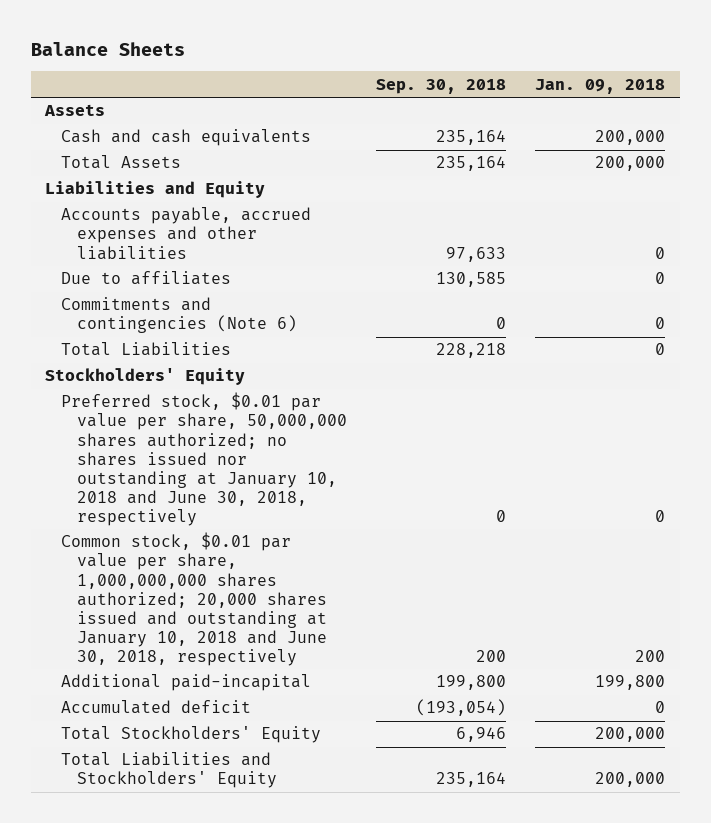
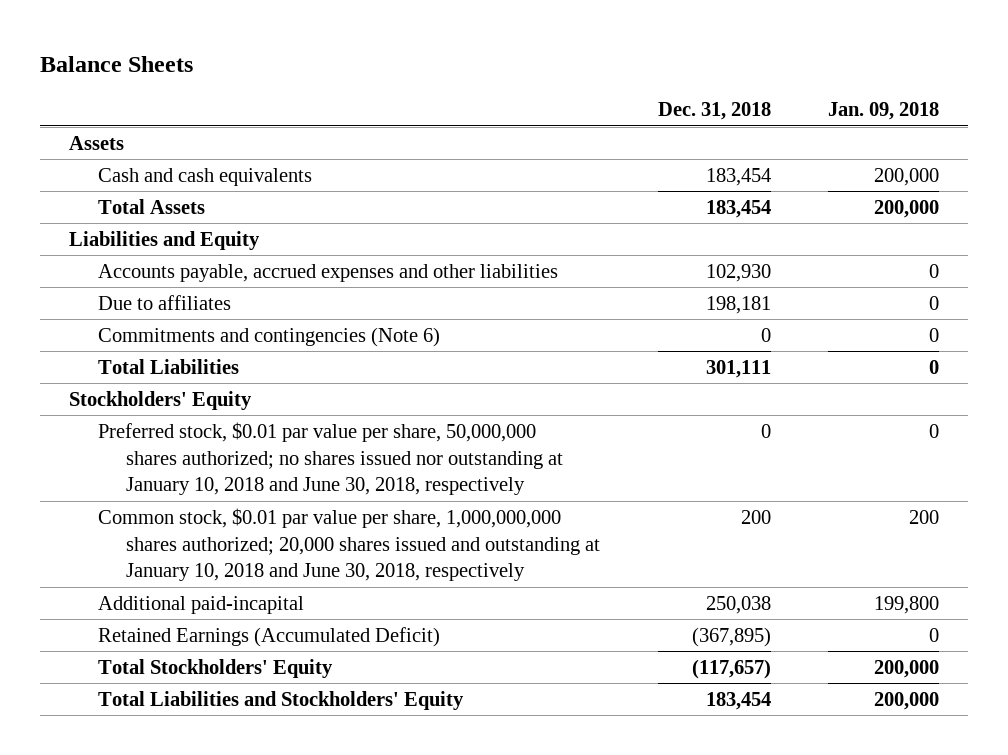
- | Sep. 30, 2018 | Jan. 09, 2018
+ | Dec. 31, 2018 | Jan. 09, 2018
- Accumulated deficit | (193,054) | 0
+ Retained Earnings (Accumulated Deficit) | (367,895) | 0

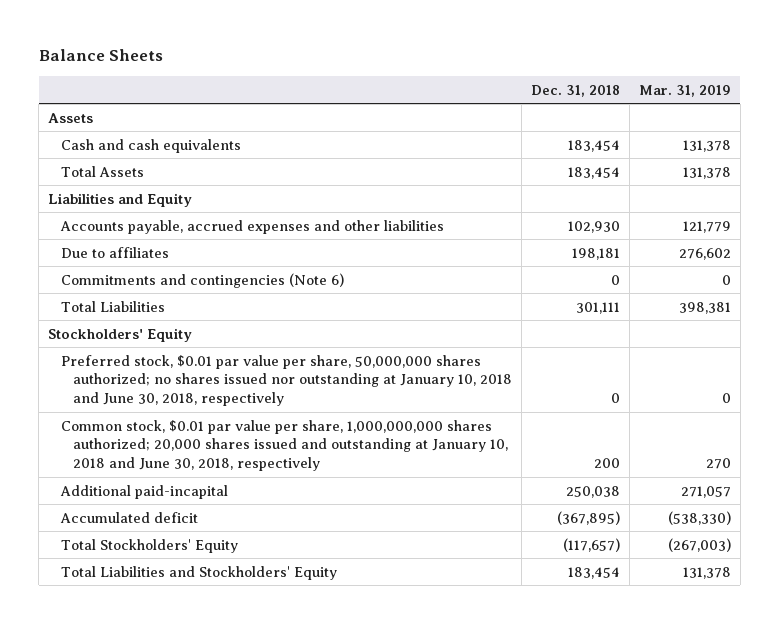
- | Dec. 31, 2018 | Jan. 09, 2018
+ | Dec. 31, 2018 | Mar. 31, 2019
- Retained Earnings (Accumulated Deficit) | (367,895) | 0
+ Accumulated deficit | (367,895) | (538,330)

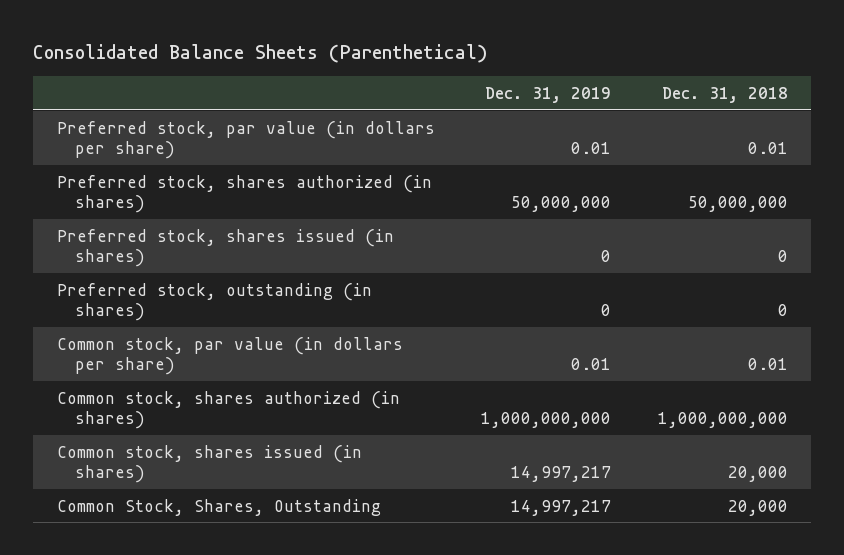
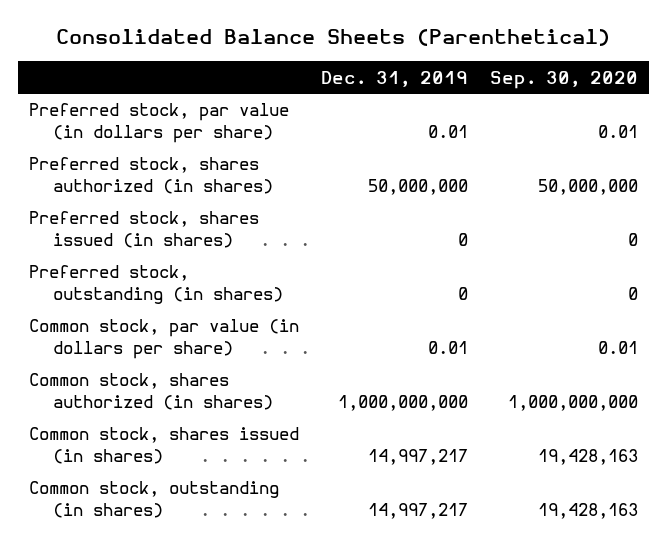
- | Dec. 31, 2019 | Dec. 31, 2018
+ | Dec. 31, 2019 | Sep. 30, 2020
- Common Stock, Shares, Outstanding | 14,997,217 | 20,000
+ Common stock, outstanding (in shares) | 14,997,217 | 19,428,163

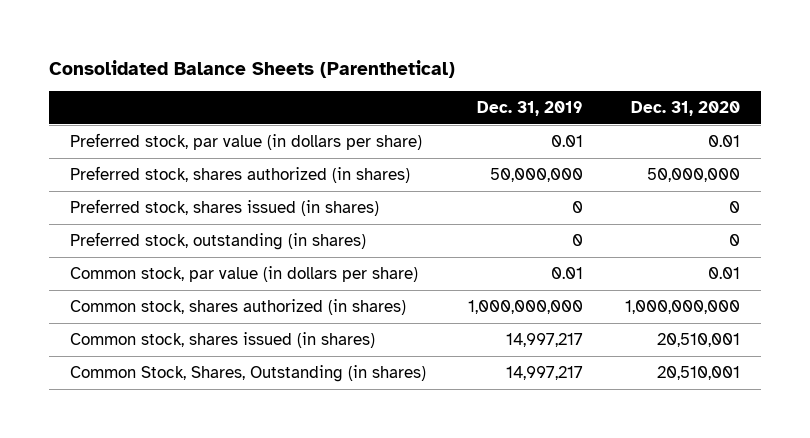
- | Dec. 31, 2019 | Sep. 30, 2020
+ | Dec. 31, 2019 | Dec. 31, 2020
- Common stock, outstanding (in shares) | 14,997,217 | 19,428,163
+ Common Stock, Shares, Outstanding (in shares) | 14,997,217 | 20,510,001

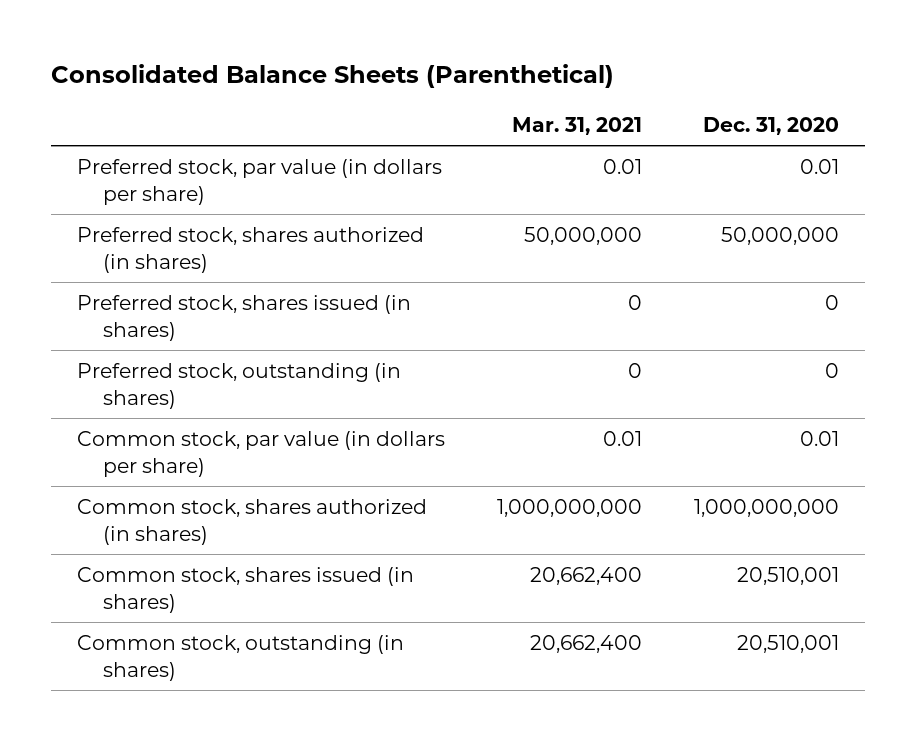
- | Dec. 31, 2019 | Dec. 31, 2020
+ | Mar. 31, 2021 | Dec. 31, 2020
- Common Stock, Shares, Outstanding (in shares) | 14,997,217 | 20,510,001
+ Common stock, outstanding (in shares) | 20,662,400 | 20,510,001

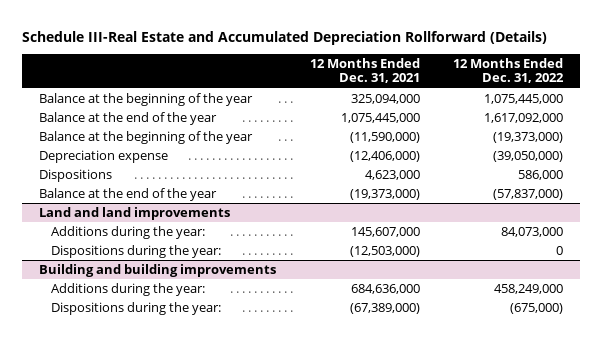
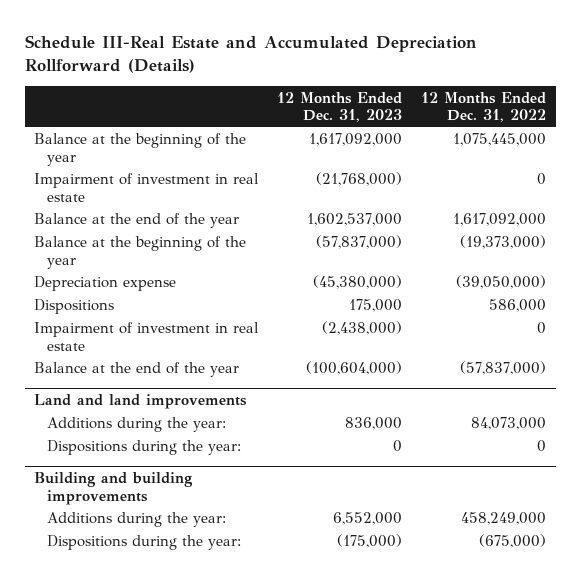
- | 12 Months Ended Dec. 31, 2021 | 12 Months Ended Dec. 31, 2022
+ | 12 Months Ended Dec. 31, 2023 | 12 Months Ended Dec. 31, 2022
+ Impairment of investment in real estate | (21,768,000) | 0
+ Impairment of investment in real estate | (2,438,000) | 0

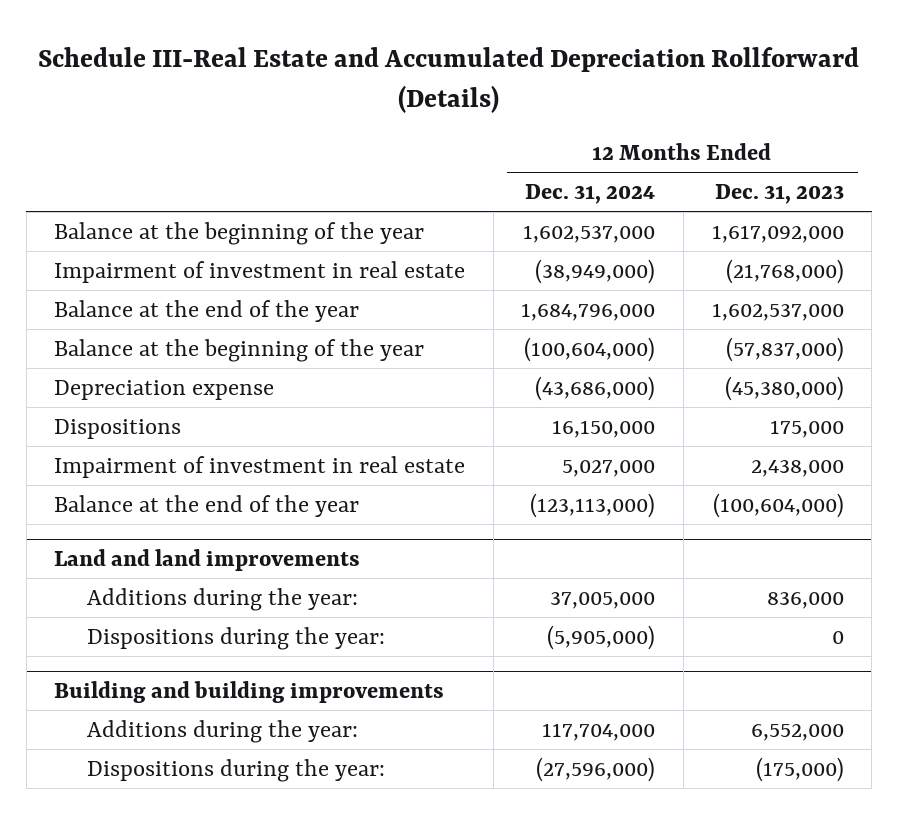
- | 12 Months Ended Dec. 31, 2023 | 12 Months Ended Dec. 31, 2022
+ | 12 Months Ended Dec. 31, 2024 | 12 Months Ended Dec. 31, 2023
- Impairment of investment in real estate | (2,438,000) | 0
+ Impairment of investment in real estate | 5,027,000 | 2,438,000

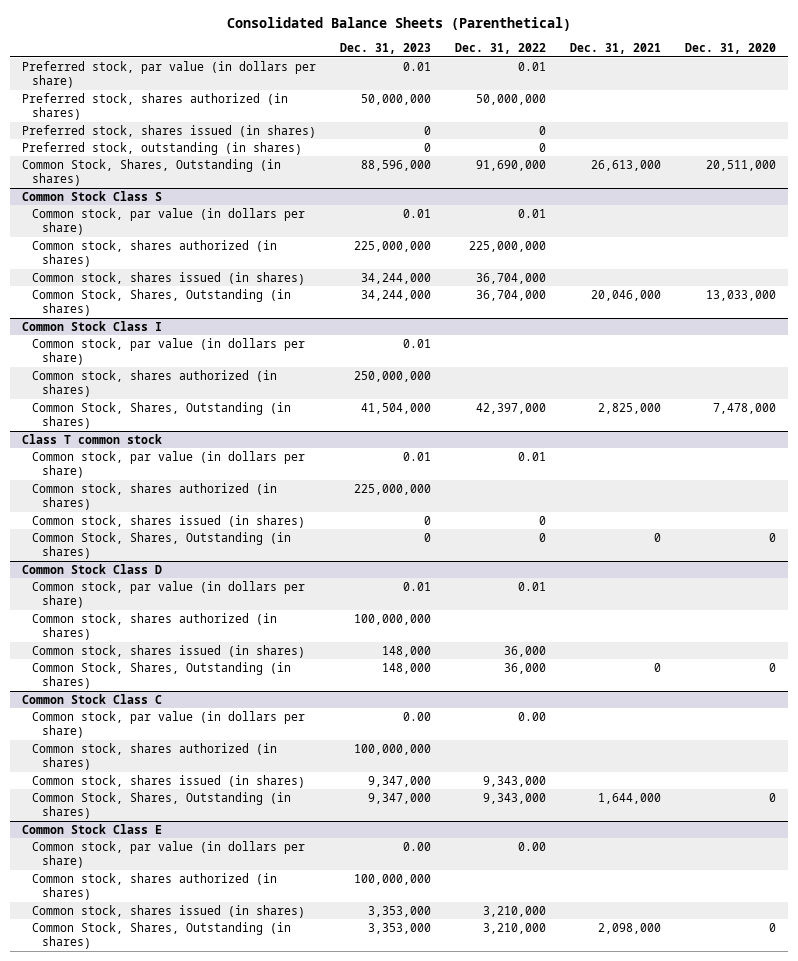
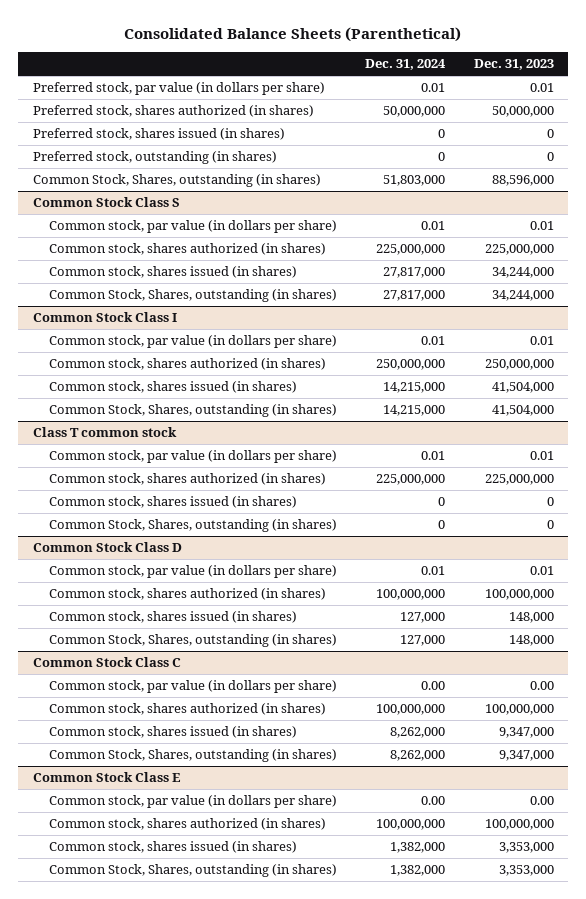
- | Dec. 31, 2023 | Dec. 31, 2022 | Dec. 31, 2021 | Dec. 31, 2020
+ | Dec. 31, 2024 | Dec. 31, 2023
- Common Stock, Shares, Outstanding (in shares) | 88,596,000 | 91,690,000 | 26,613,000 | 20,511,000
+ Common Stock, Shares, outstanding (in shares) | 51,803,000 | 88,596,000
@ Common Stock Class S
- Common Stock, Shares, Outstanding (in shares) | 34,244,000 | 36,704,000 | 20,046,000 | 13,033,000
+ Common Stock, Shares, outstanding (in shares) | 27,817,000 | 34,244,000
@ Common Stock Class I
- Common Stock, Shares, Outstanding (in shares) | 41,504,000 | 42,397,000 | 2,825,000 | 7,478,000
+ Common stock, shares issued (in shares) | 14,215,000 | 41,504,000
+ Common Stock, Shares, outstanding (in shares) | 14,215,000 | 41,504,000
@ Class T common stock
- Common Stock, Shares, Outstanding (in shares) | 0 | 0 | 0 | 0
+ Common Stock, Shares, outstanding (in shares) | 0 | 0
@ Common Stock Class D
- Common Stock, Shares, Outstanding (in shares) | 148,000 | 36,000 | 0 | 0
+ Common Stock, Shares, outstanding (in shares) | 127,000 | 148,000
@ Common Stock Class C
- Common Stock, Shares, Outstanding (in shares) | 9,347,000 | 9,343,000 | 1,644,000 | 0
+ Common Stock, Shares, outstanding (in shares) | 8,262,000 | 9,347,000
@ Common Stock Class E
- Common Stock, Shares, Outstanding (in shares) | 3,353,000 | 3,210,000 | 2,098,000 | 0
+ Common Stock, Shares, outstanding (in shares) | 1,382,000 | 3,353,000

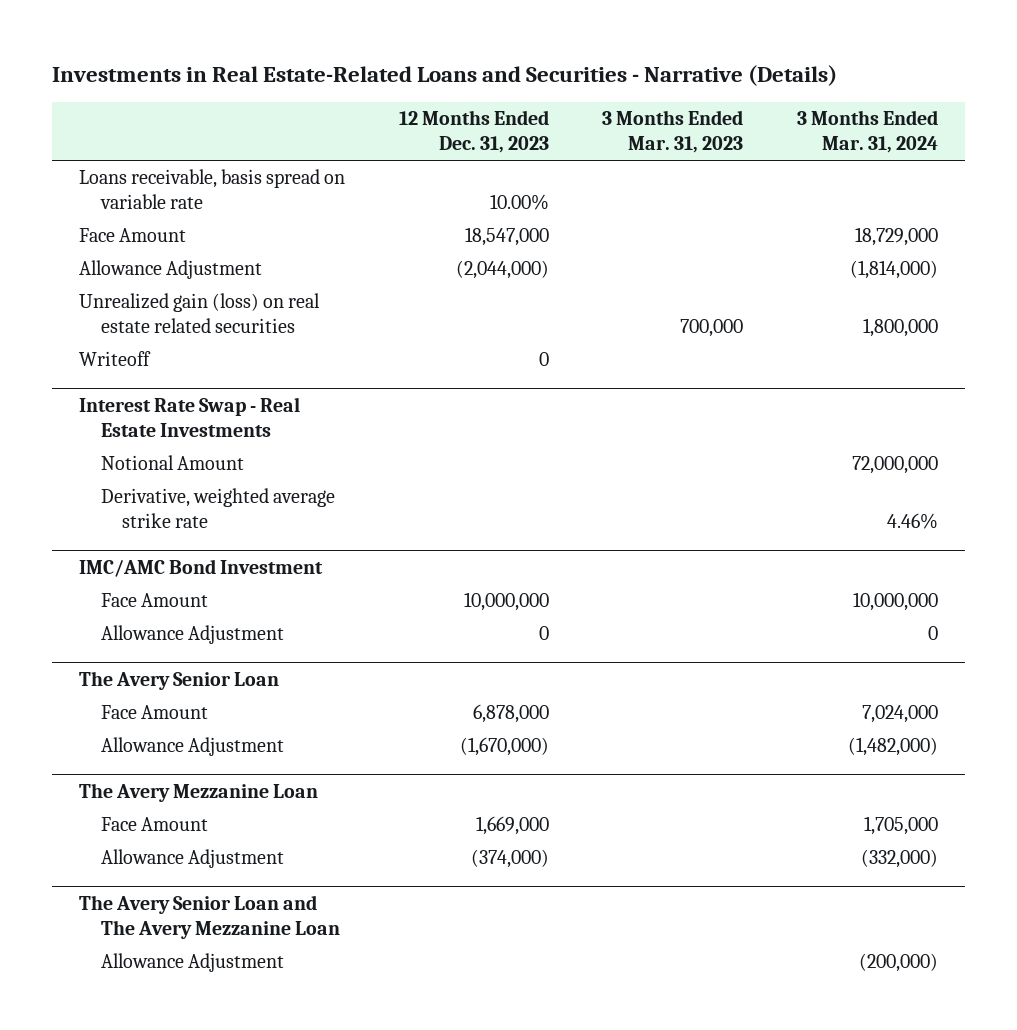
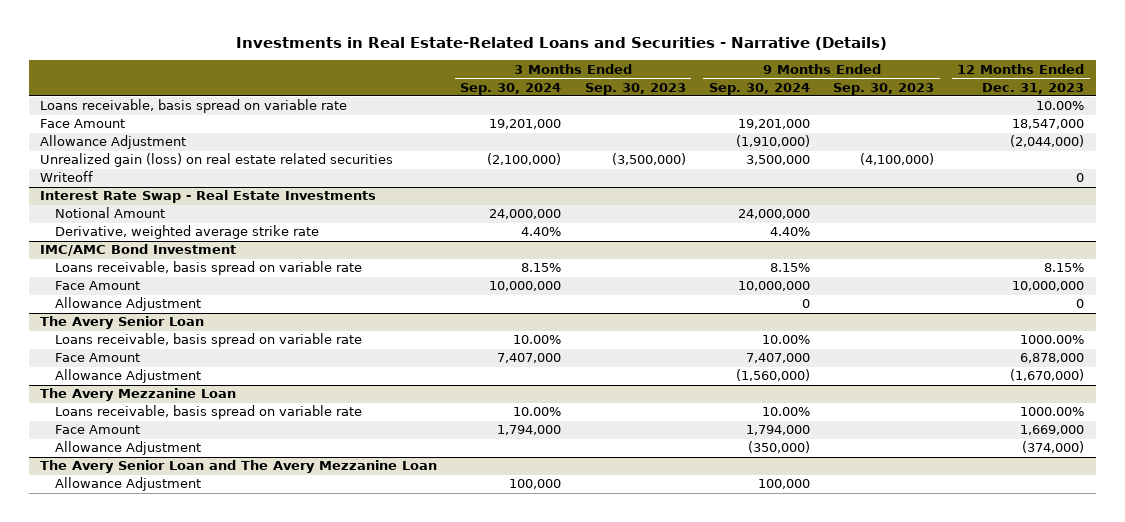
- | 12 Months Ended Dec. 31, 2023 | 3 Months Ended Mar. 31, 2023 | 3 Months Ended Mar. 31, 2024
+ | 3 Months Ended Sep. 30, 2024 | 3 Months Ended Sep. 30, 2023 | 9 Months Ended Sep. 30, 2024 | 9 Months Ended Sep. 30, 2023 | 12 Months Ended Dec. 31, 2023
@ IMC/AMC Bond Investment
+ Loans receivable, basis spread on variable rate | 8.15% | | 8.15% | | 8.15%
@ The Avery Senior Loan
+ Loans receivable, basis spread on variable rate | 10.00% | | 10.00% | | 1000.00%
@ The Avery Mezzanine Loan
+ Loans receivable, basis spread on variable rate | 10.00% | | 10.00% | | 1000.00%

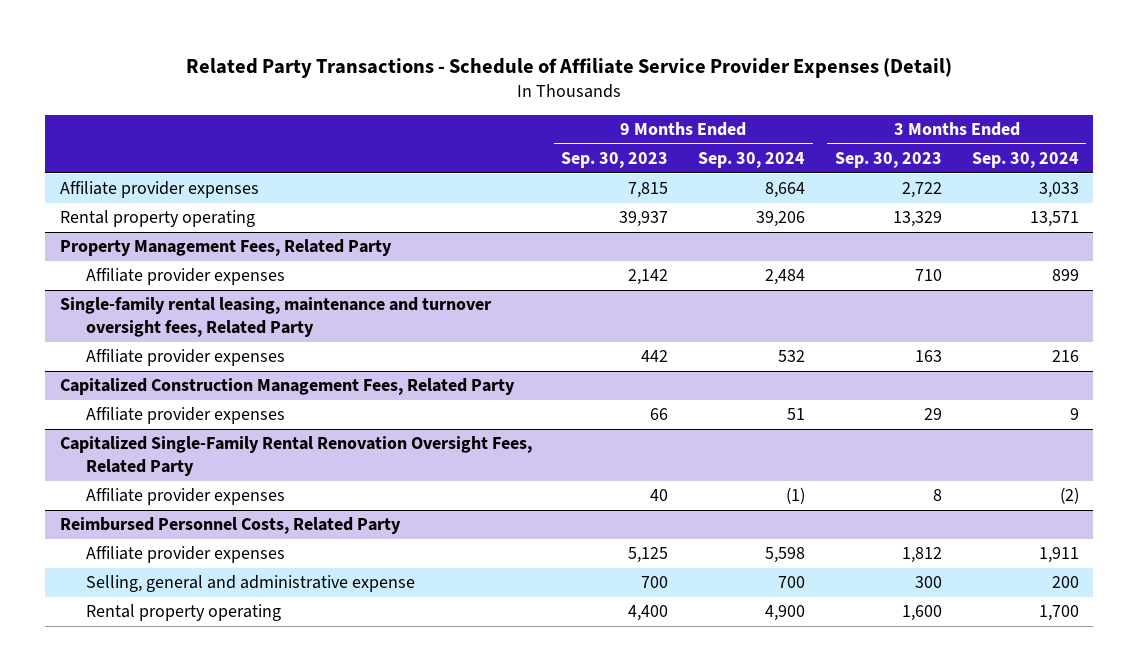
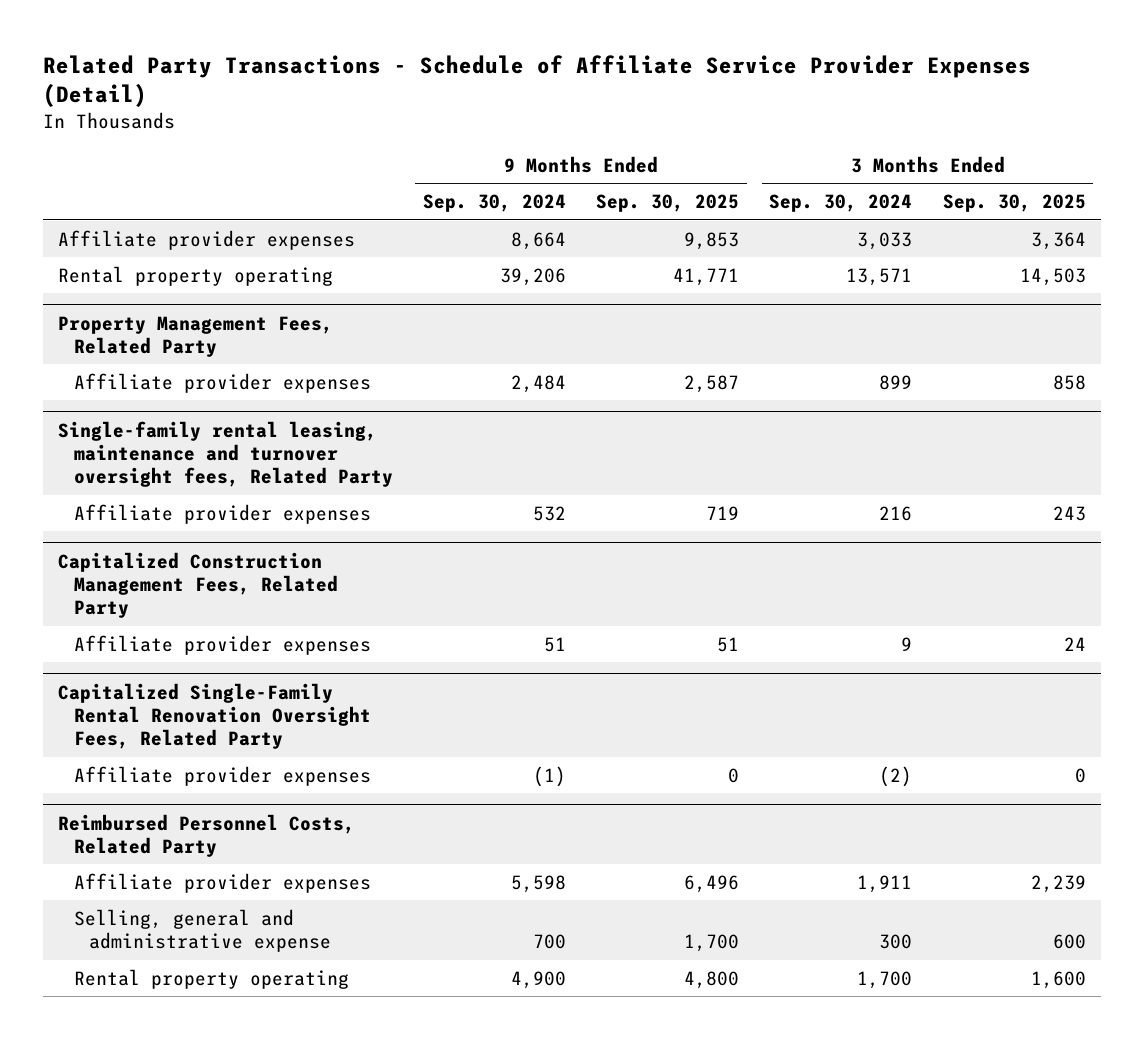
- | 9 Months Ended Sep. 30, 2023 | 9 Months Ended Sep. 30, 2024 | 3 Months Ended Sep. 30, 2023 | 3 Months Ended Sep. 30, 2024
+ | 9 Months Ended Sep. 30, 2024 | 9 Months Ended Sep. 30, 2025 | 3 Months Ended Sep. 30, 2024 | 3 Months Ended Sep. 30, 2025
@ Reimbursed Personnel Costs, Related Party
- Selling, general and administrative expense | 700 | 700 | 300 | 200
+ Selling, general and administrative expense | 700 | 1,700 | 300 | 600

